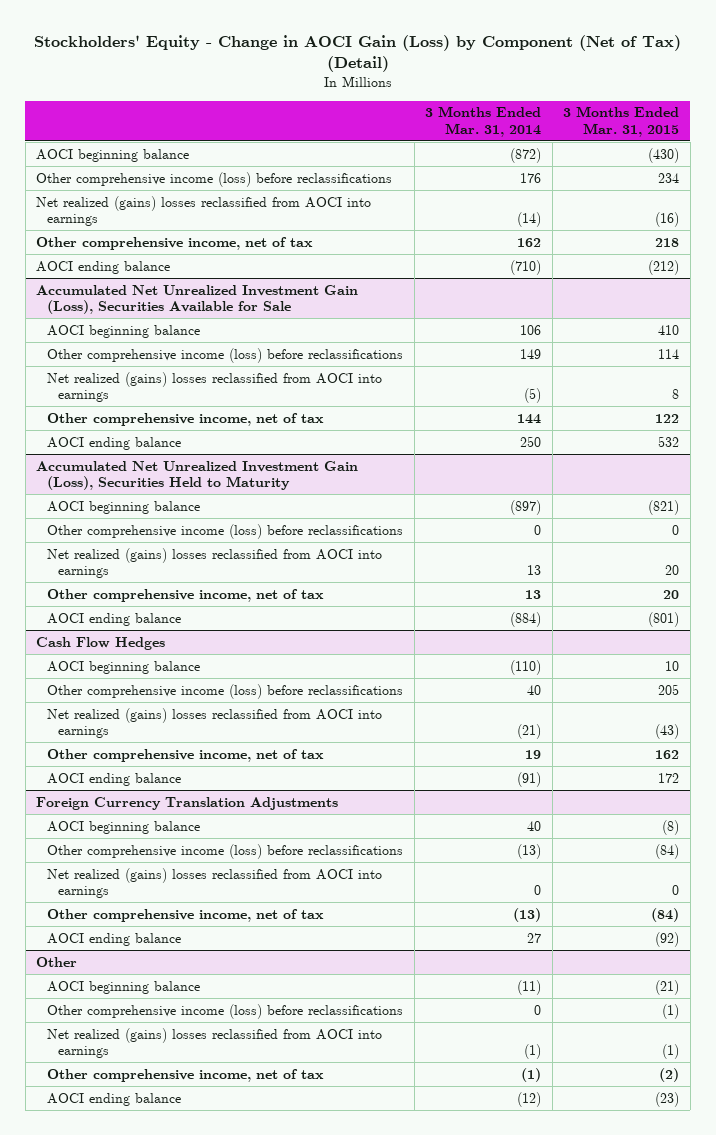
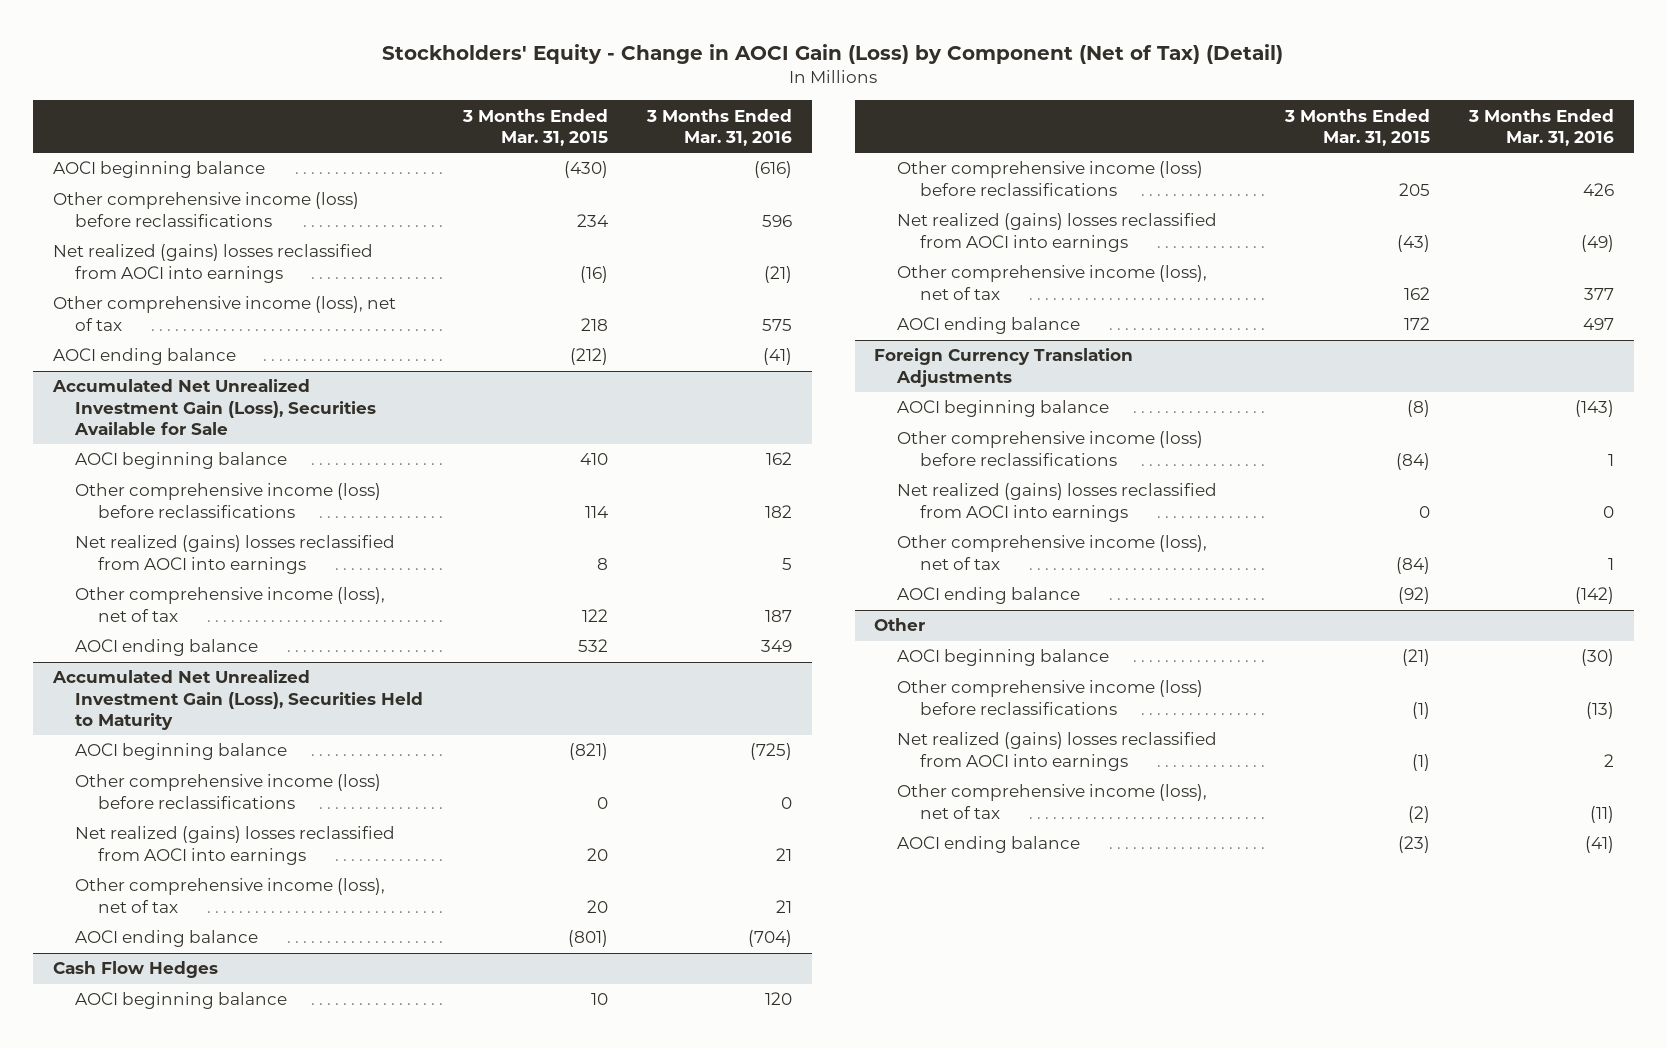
- | 3 Months Ended Mar. 31, 2014 | 3 Months Ended Mar. 31, 2015
+ | 3 Months Ended Mar. 31, 2015 | 3 Months Ended Mar. 31, 2016
- Other comprehensive income, net of tax | 162 | 218
+ Other comprehensive income (loss), net of tax | 218 | 575
@ Accumulated Net Unrealized Investment Gain (Loss), Securities Available for Sale
- Other comprehensive income, net of tax | 144 | 122
+ Other comprehensive income (loss), net of tax | 122 | 187
@ Accumulated Net Unrealized Investment Gain (Loss), Securities Held to Maturity
- Other comprehensive income, net of tax | 13 | 20
+ Other comprehensive income (loss), net of tax | 20 | 21
@ Cash Flow Hedges
- Other comprehensive income, net of tax | 19 | 162
+ Other comprehensive income (loss), net of tax | 162 | 377
@ Foreign Currency Translation Adjustments
- Other comprehensive income, net of tax | (13) | (84)
+ Other comprehensive income (loss), net of tax | (84) | 1
@ Other
- Other comprehensive income, net of tax | (1) | (2)
+ Other comprehensive income (loss), net of tax | (2) | (11)

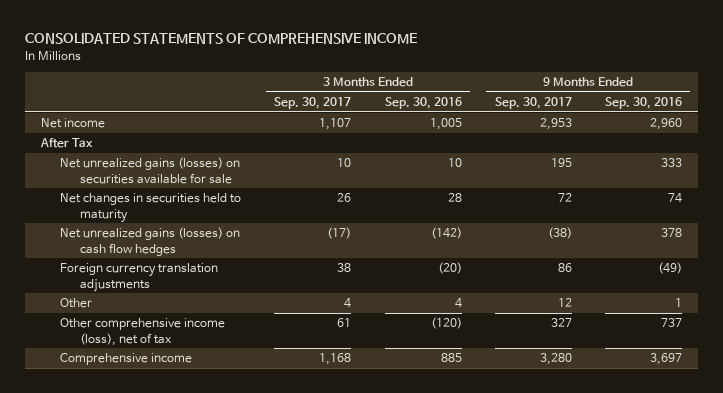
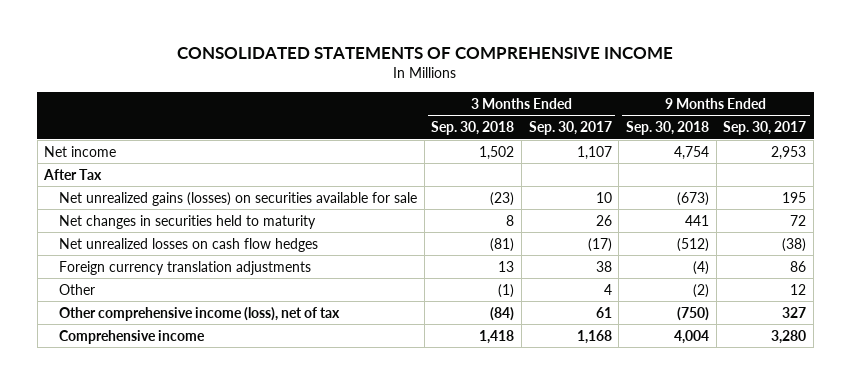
- | 3 Months Ended Sep. 30, 2017 | 3 Months Ended Sep. 30, 2016 | 9 Months Ended Sep. 30, 2017 | 9 Months Ended Sep. 30, 2016
+ | 3 Months Ended Sep. 30, 2018 | 3 Months Ended Sep. 30, 2017 | 9 Months Ended Sep. 30, 2018 | 9 Months Ended Sep. 30, 2017
- Net unrealized gains (losses) on cash flow hedges | (17) | (142) | (38) | 378
+ Net unrealized losses on cash flow hedges | (81) | (17) | (512) | (38)

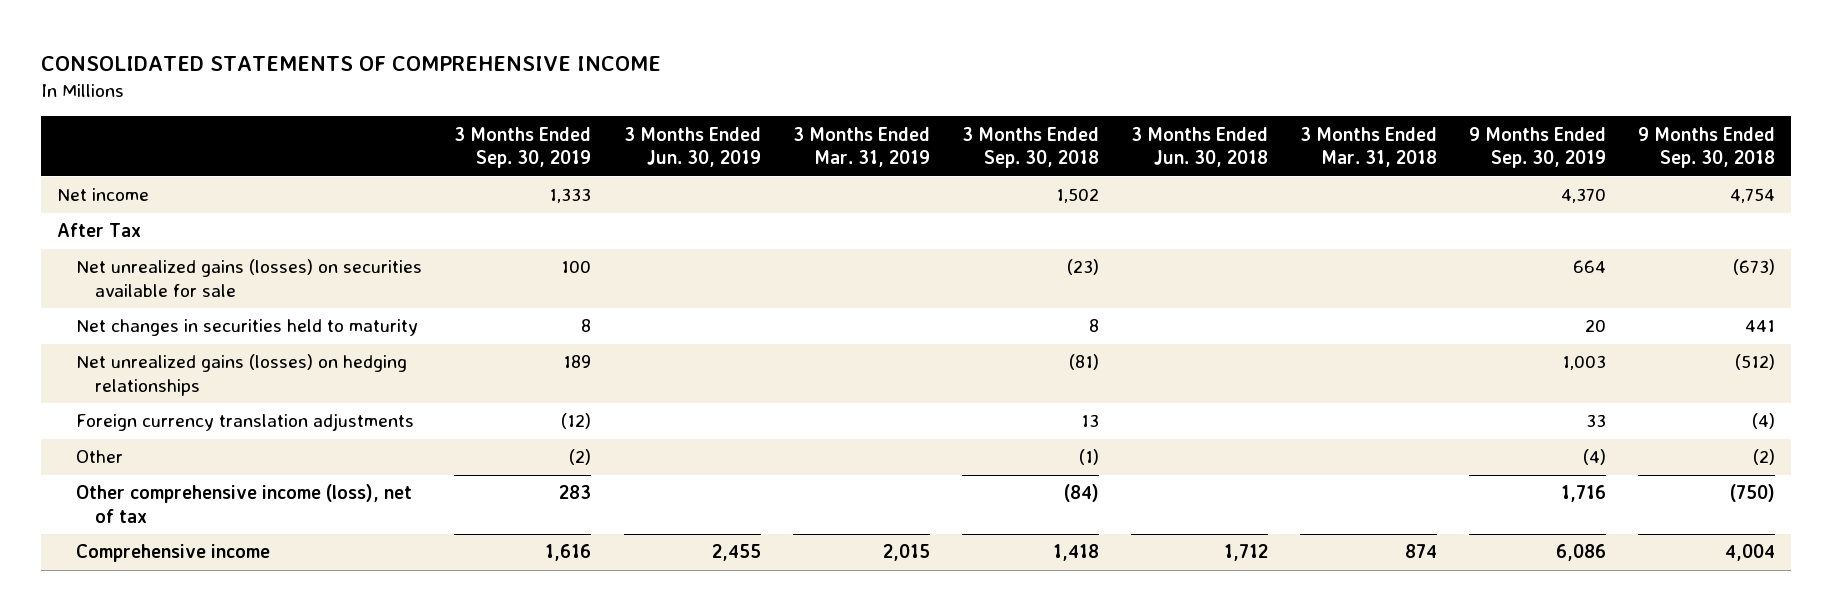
- | 3 Months Ended Sep. 30, 2018 | 3 Months Ended Sep. 30, 2017 | 9 Months Ended Sep. 30, 2018 | 9 Months Ended Sep. 30, 2017
+ | 3 Months Ended Sep. 30, 2019 | 3 Months Ended Jun. 30, 2019 | 3 Months Ended Mar. 31, 2019 | 3 Months Ended Sep. 30, 2018 | 3 Months Ended Jun. 30, 2018 | 3 Months Ended Mar. 31, 2018 | 9 Months Ended Sep. 30, 2019 | 9 Months Ended Sep. 30, 2018
- Net unrealized losses on cash flow hedges | (81) | (17) | (512) | (38)
+ Net unrealized gains (losses) on hedging relationships | 189 | | | (81) | | | 1,003 | (512)

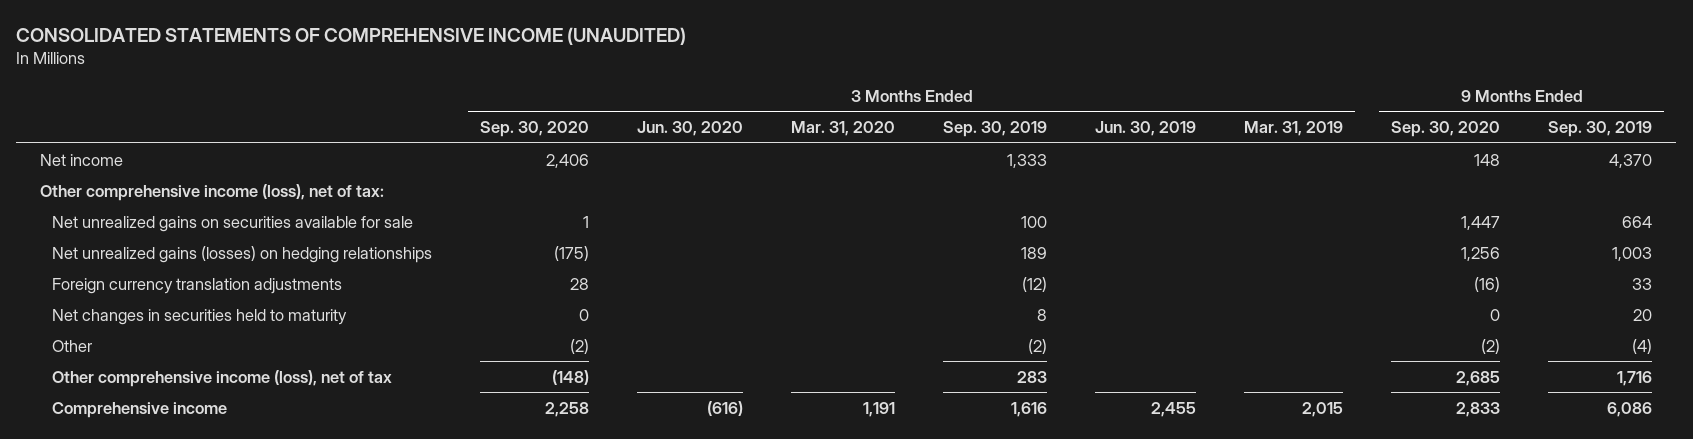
- CONSOLIDATED STATEMENTS OF COMPREHENSIVE INCOME
+ CONSOLIDATED STATEMENTS OF COMPREHENSIVE INCOME (UNAUDITED)
- | 3 Months Ended Sep. 30, 2019 | 3 Months Ended Jun. 30, 2019 | 3 Months Ended Mar. 31, 2019 | 3 Months Ended Sep. 30, 2018 | 3 Months Ended Jun. 30, 2018 | 3 Months Ended Mar. 31, 2018 | 9 Months Ended Sep. 30, 2019 | 9 Months Ended Sep. 30, 2018
+ | 3 Months Ended Sep. 30, 2020 | 3 Months Ended Jun. 30, 2020 | 3 Months Ended Mar. 31, 2020 | 3 Months Ended Sep. 30, 2019 | 3 Months Ended Jun. 30, 2019 | 3 Months Ended Mar. 31, 2019 | 9 Months Ended Sep. 30, 2020 | 9 Months Ended Sep. 30, 2019
- After Tax
- Net unrealized gains (losses) on securities available for sale | 100 | | | (23) | | | 664 | (673)
+ Other comprehensive income (loss), net of tax:
+ Net unrealized gains on securities available for sale | 1 | | | 100 | | | 1,447 | 664
moved down: Net changes in securities held to maturity | 0 | | | 8 | | | 0 | 20

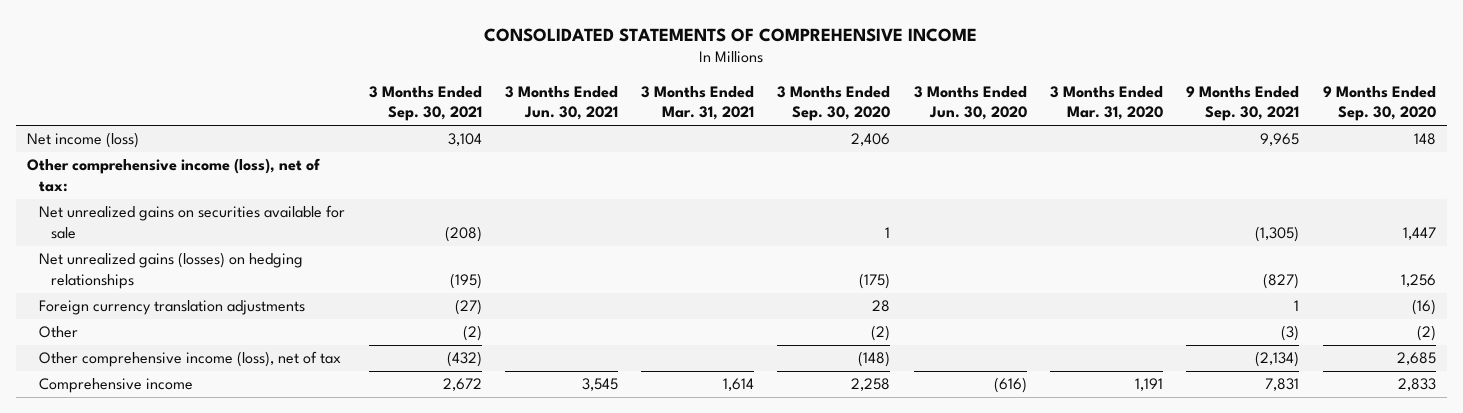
- CONSOLIDATED STATEMENTS OF COMPREHENSIVE INCOME (UNAUDITED)
+ CONSOLIDATED STATEMENTS OF COMPREHENSIVE INCOME
- | 3 Months Ended Sep. 30, 2020 | 3 Months Ended Jun. 30, 2020 | 3 Months Ended Mar. 31, 2020 | 3 Months Ended Sep. 30, 2019 | 3 Months Ended Jun. 30, 2019 | 3 Months Ended Mar. 31, 2019 | 9 Months Ended Sep. 30, 2020 | 9 Months Ended Sep. 30, 2019
+ | 3 Months Ended Sep. 30, 2021 | 3 Months Ended Jun. 30, 2021 | 3 Months Ended Mar. 31, 2021 | 3 Months Ended Sep. 30, 2020 | 3 Months Ended Jun. 30, 2020 | 3 Months Ended Mar. 31, 2020 | 9 Months Ended Sep. 30, 2021 | 9 Months Ended Sep. 30, 2020
- Net income | 2,406 | | | 1,333 | | | 148 | 4,370
+ Net income (loss) | 3,104 | | | 2,406 | | | 9,965 | 148
- Net changes in securities held to maturity | 0 | | | 8 | | | 0 | 20

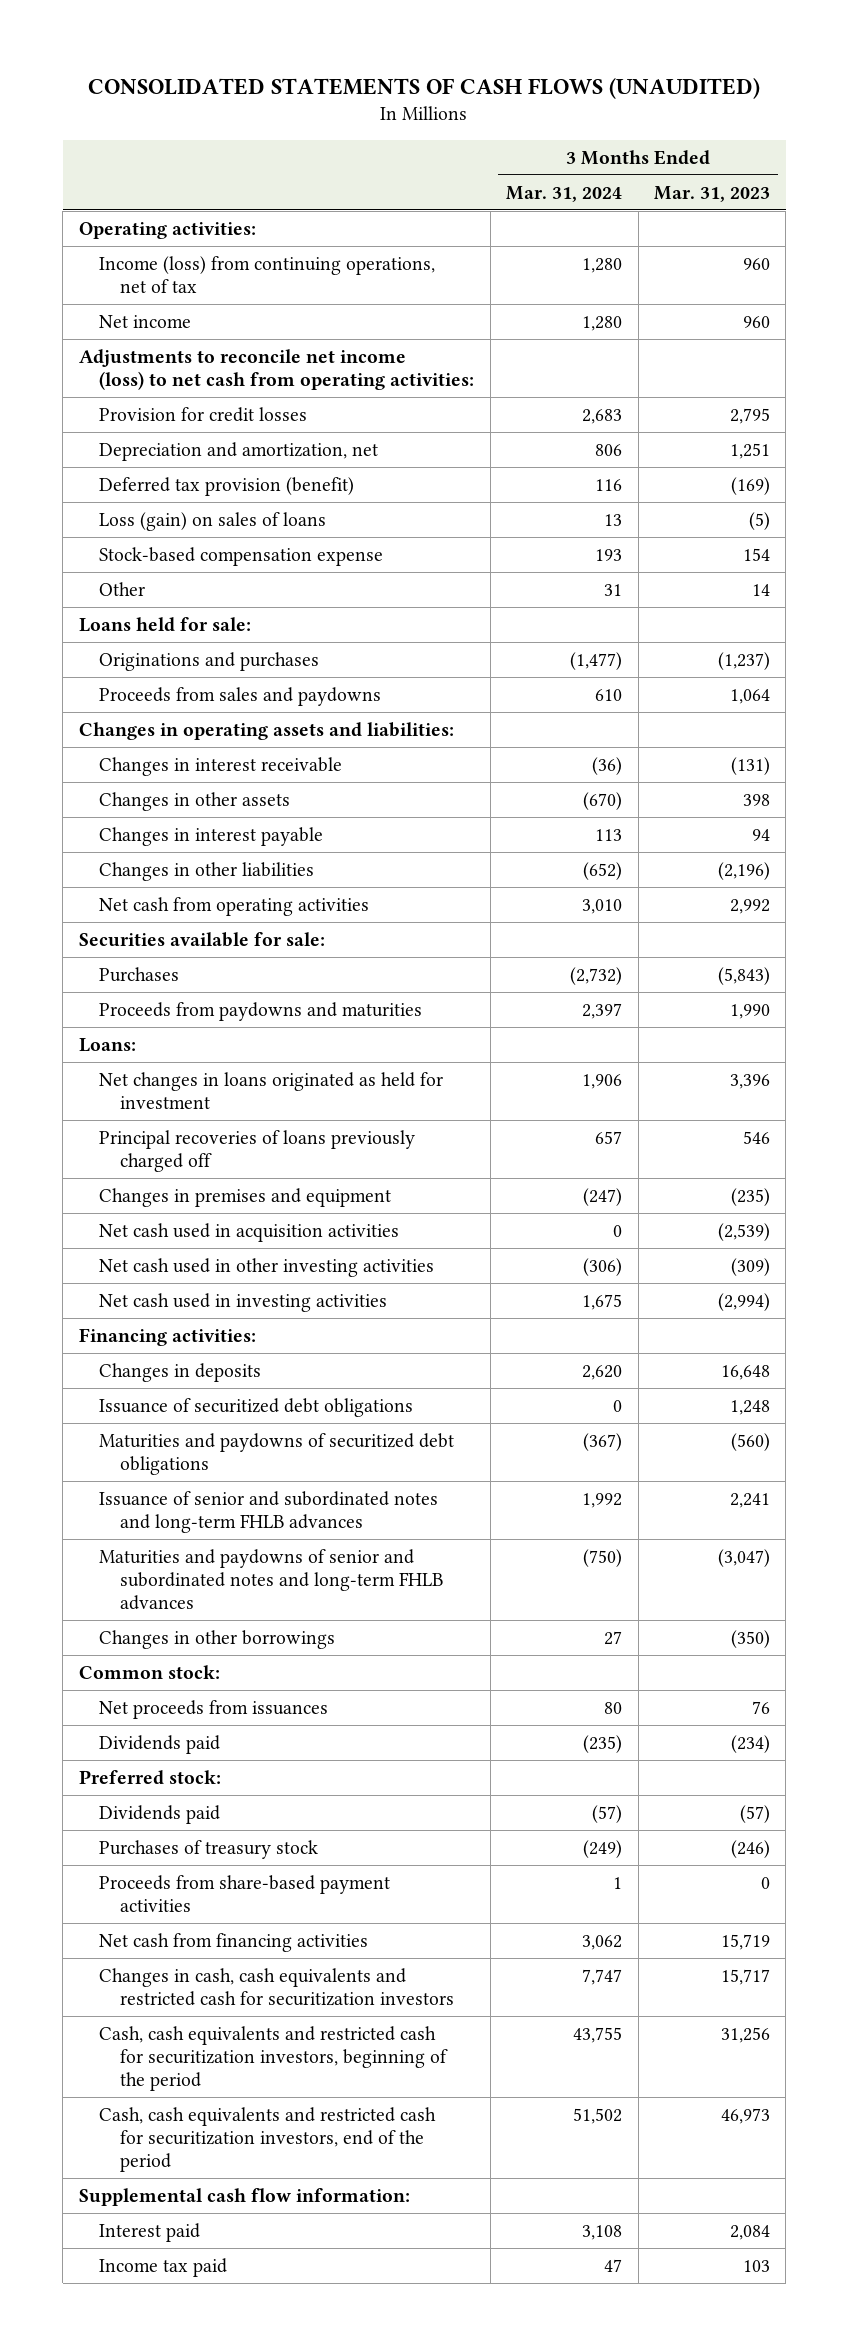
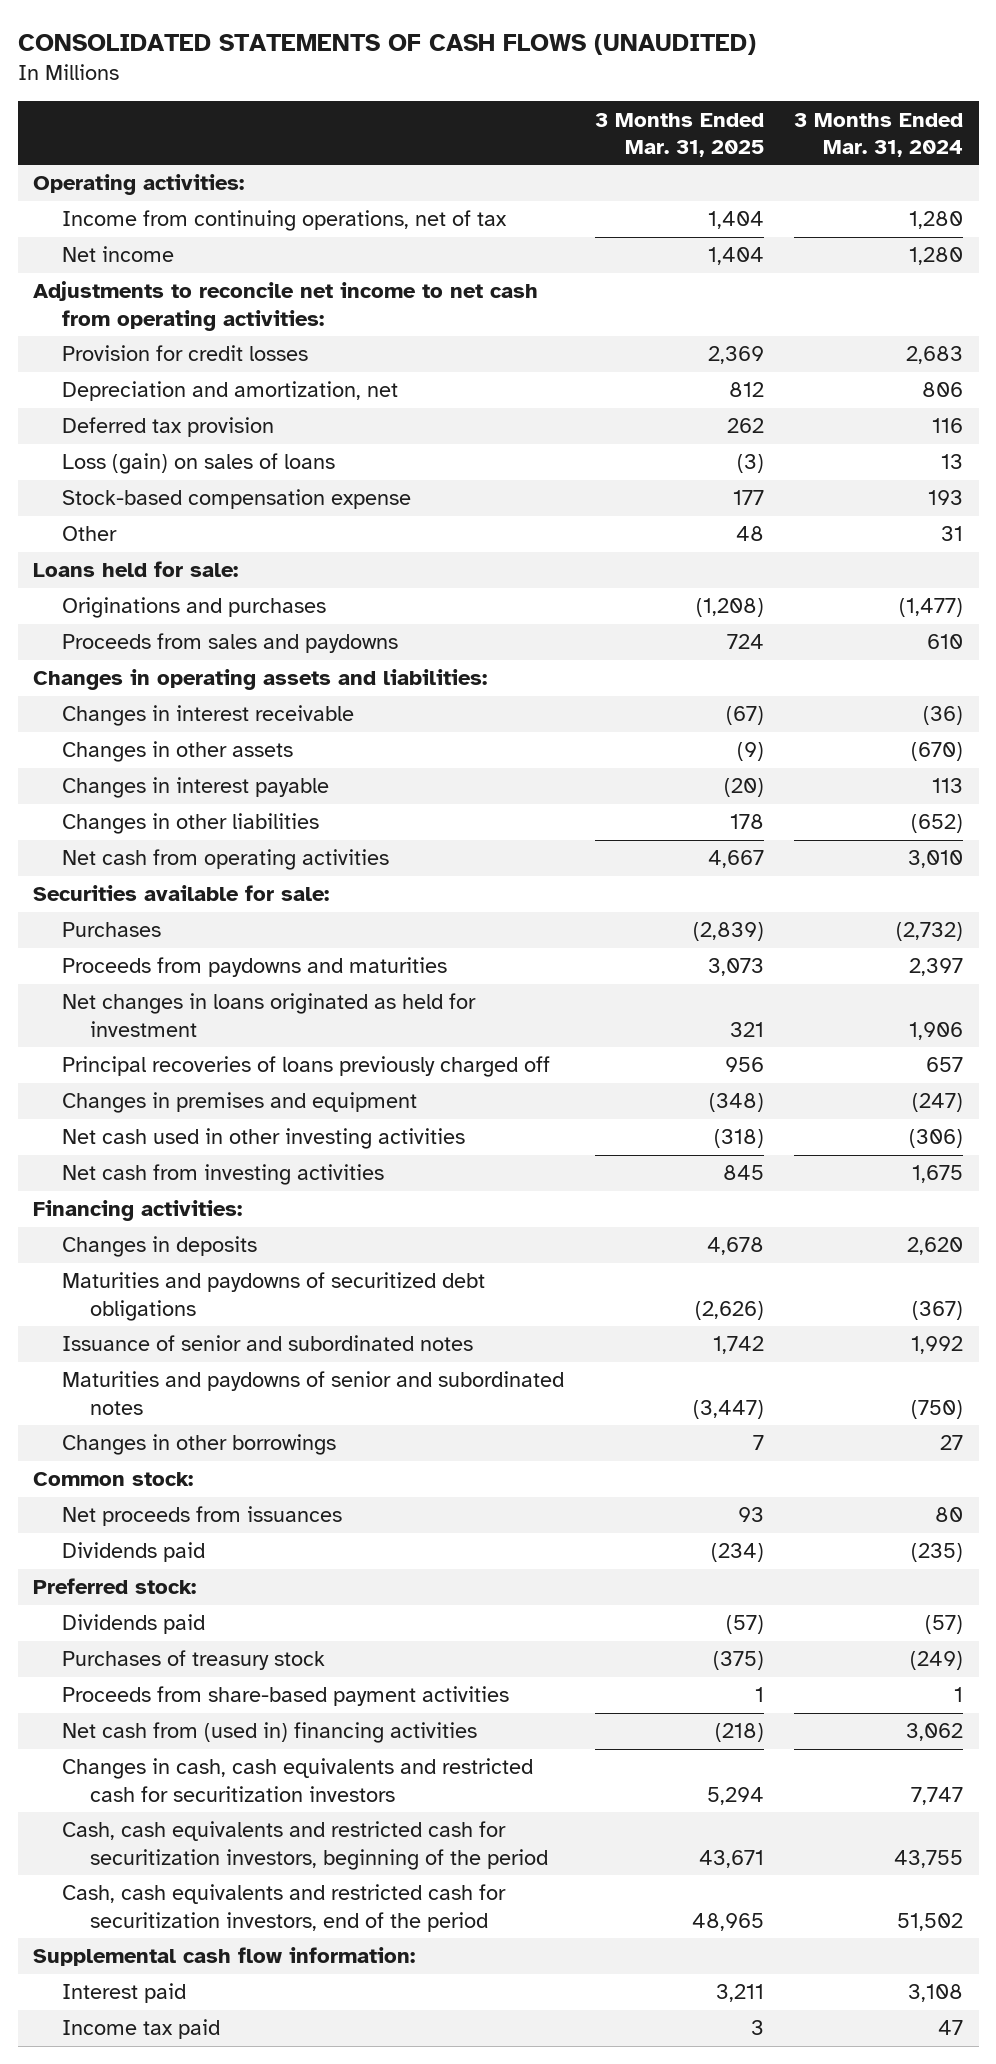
- | 3 Months Ended Mar. 31, 2024 | 3 Months Ended Mar. 31, 2023
+ | 3 Months Ended Mar. 31, 2025 | 3 Months Ended Mar. 31, 2024
- Income (loss) from continuing operations, net of tax | 1,280 | 960
+ Income from continuing operations, net of tax | 1,404 | 1,280
- Adjustments to reconcile net income (loss) to net cash from operating activities:
+ Adjustments to reconcile net income to net cash from operating activities:
- Deferred tax provision (benefit) | 116 | (169)
+ Deferred tax provision | 262 | 116
- Loans:
- Net cash used in acquisition activities | 0 | (2,539)
- Net cash used in investing activities | 1,675 | (2,994)
+ Net cash from investing activities | 845 | 1,675
- Issuance of securitized debt obligations | 0 | 1,248
- Issuance of senior and subordinated notes and long-term FHLB advances | 1,992 | 2,241
- Maturities and paydowns of senior and subordinated notes and long-term FHLB advances | (750) | (3,047)
+ Issuance of senior and subordinated notes | 1,742 | 1,992
+ Maturities and paydowns of senior and subordinated notes | (3,447) | (750)
- Net cash from financing activities | 3,062 | 15,719
+ Net cash from (used in) financing activities | (218) | 3,062

